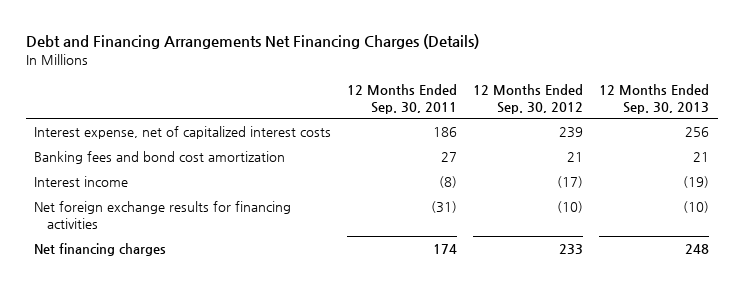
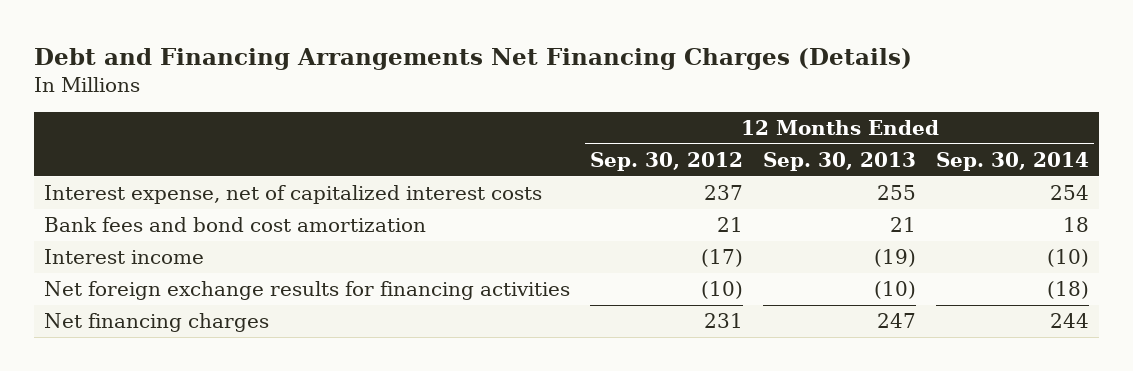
- | 12 Months Ended Sep. 30, 2011 | 12 Months Ended Sep. 30, 2012 | 12 Months Ended Sep. 30, 2013
+ | 12 Months Ended Sep. 30, 2012 | 12 Months Ended Sep. 30, 2013 | 12 Months Ended Sep. 30, 2014
- Interest expense, net of capitalized interest costs | 186 | 239 | 256
- Banking fees and bond cost amortization | 27 | 21 | 21
+ Interest expense, net of capitalized interest costs | 237 | 255 | 254
+ Bank fees and bond cost amortization | 21 | 21 | 18
- Net financing charges | 174 | 233 | 248
+ Net financing charges | 231 | 247 | 244

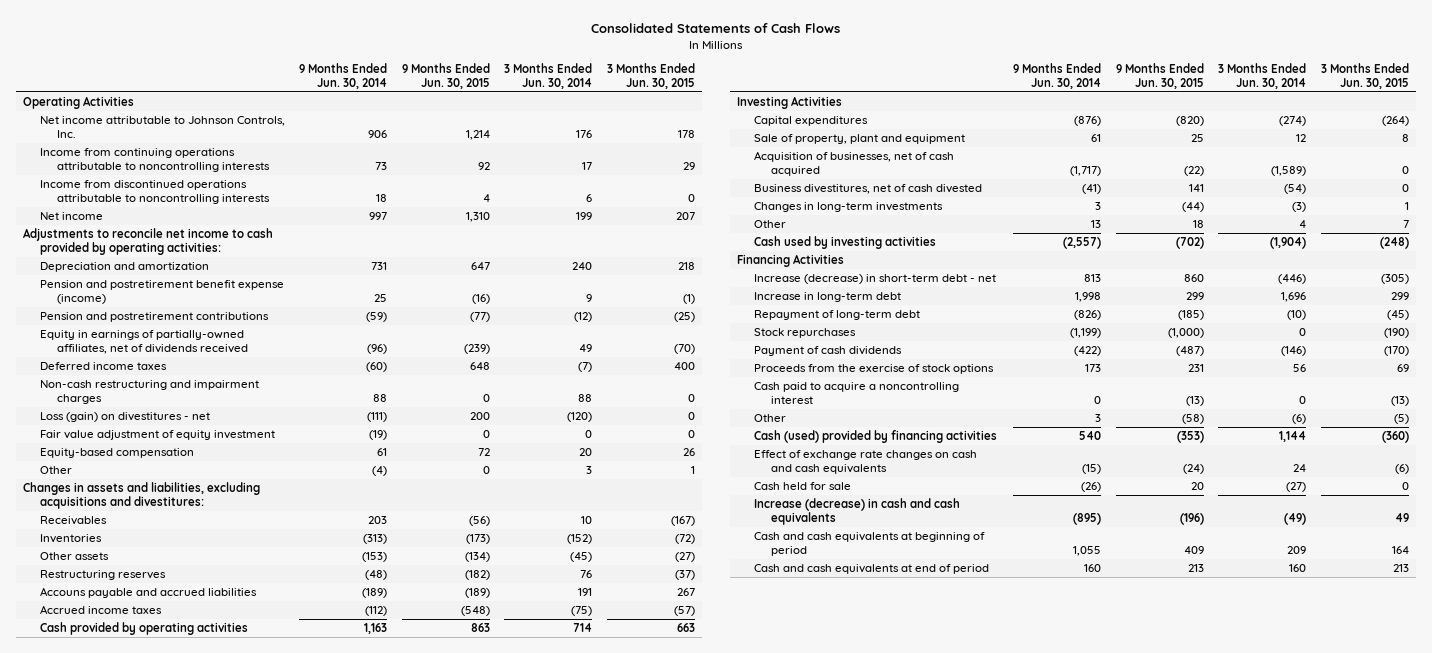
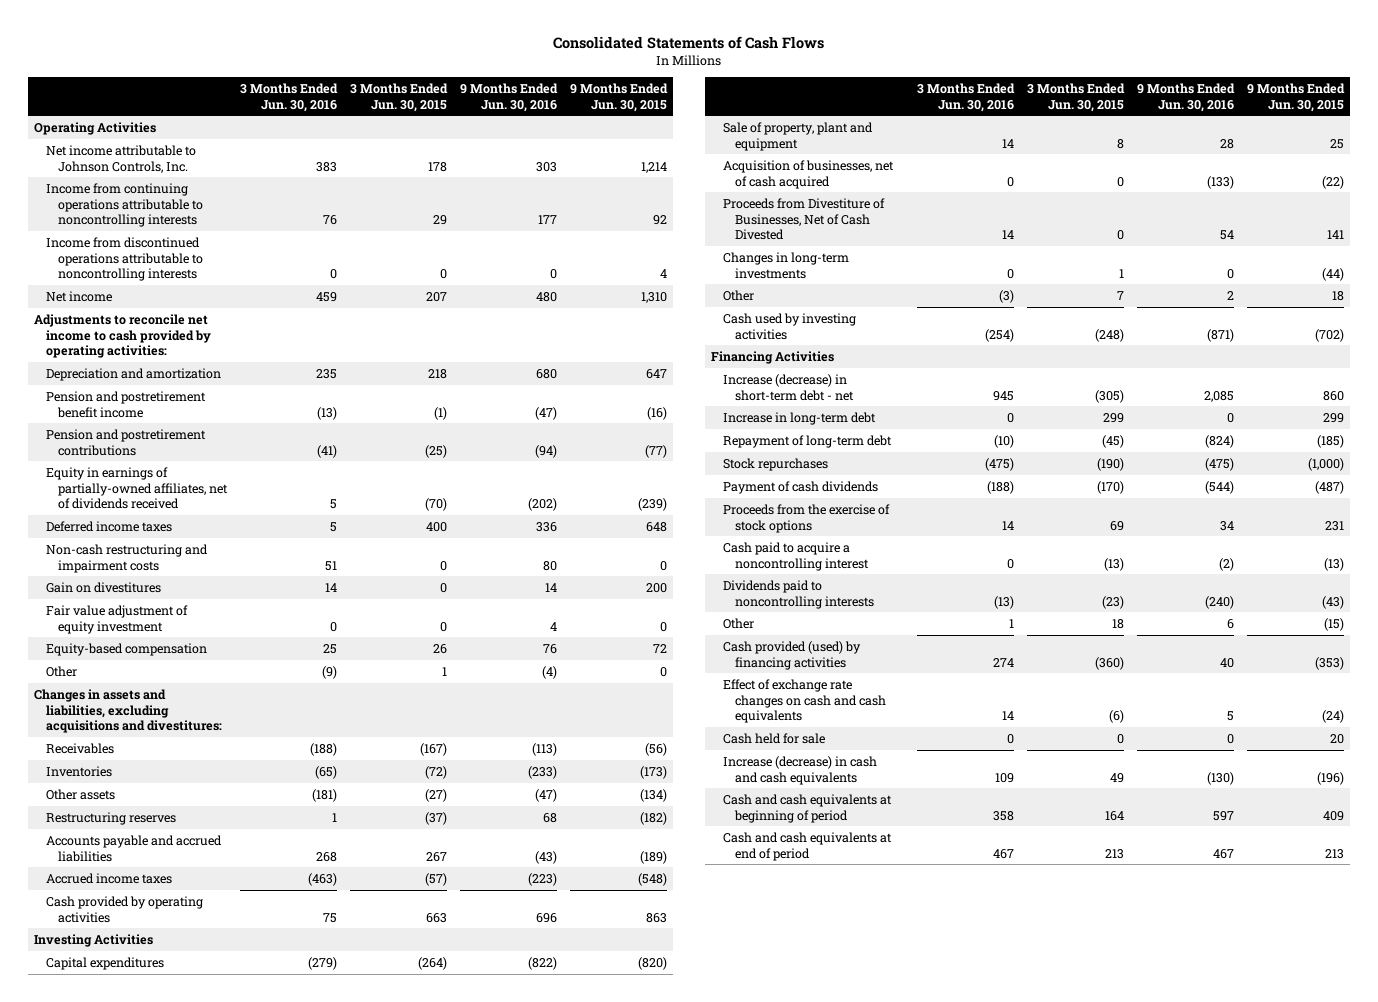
- | 9 Months Ended Jun. 30, 2014 | 9 Months Ended Jun. 30, 2015 | 3 Months Ended Jun. 30, 2014 | 3 Months Ended Jun. 30, 2015
+ | 3 Months Ended Jun. 30, 2016 | 3 Months Ended Jun. 30, 2015 | 9 Months Ended Jun. 30, 2016 | 9 Months Ended Jun. 30, 2015
- Pension and postretirement benefit expense (income) | 25 | (16) | 9 | (1)
+ Pension and postretirement benefit income | (13) | (1) | (47) | (16)
- Non-cash restructuring and impairment charges | 88 | 0 | 88 | 0
- Loss (gain) on divestitures - net | (111) | 200 | (120) | 0
+ Non-cash restructuring and impairment costs | 51 | 0 | 80 | 0
+ Gain on divestitures | 14 | 0 | 14 | 200
- Accouns payable and accrued liabilities | (189) | (189) | 191 | 267
+ Accounts payable and accrued liabilities | 268 | 267 | (43) | (189)
- Business divestitures, net of cash divested | (41) | 141 | (54) | 0
+ Proceeds from Divestiture of Businesses, Net of Cash Divested | 14 | 0 | 54 | 141
- Other | 3 | (58) | (6) | (5)
- Cash (used) provided by financing activities | 540 | (353) | 1,144 | (360)
+ Dividends paid to noncontrolling interests | (13) | (23) | (240) | (43)
+ Other | 1 | 18 | 6 | (15)
+ Cash provided (used) by financing activities | 274 | (360) | 40 | (353)

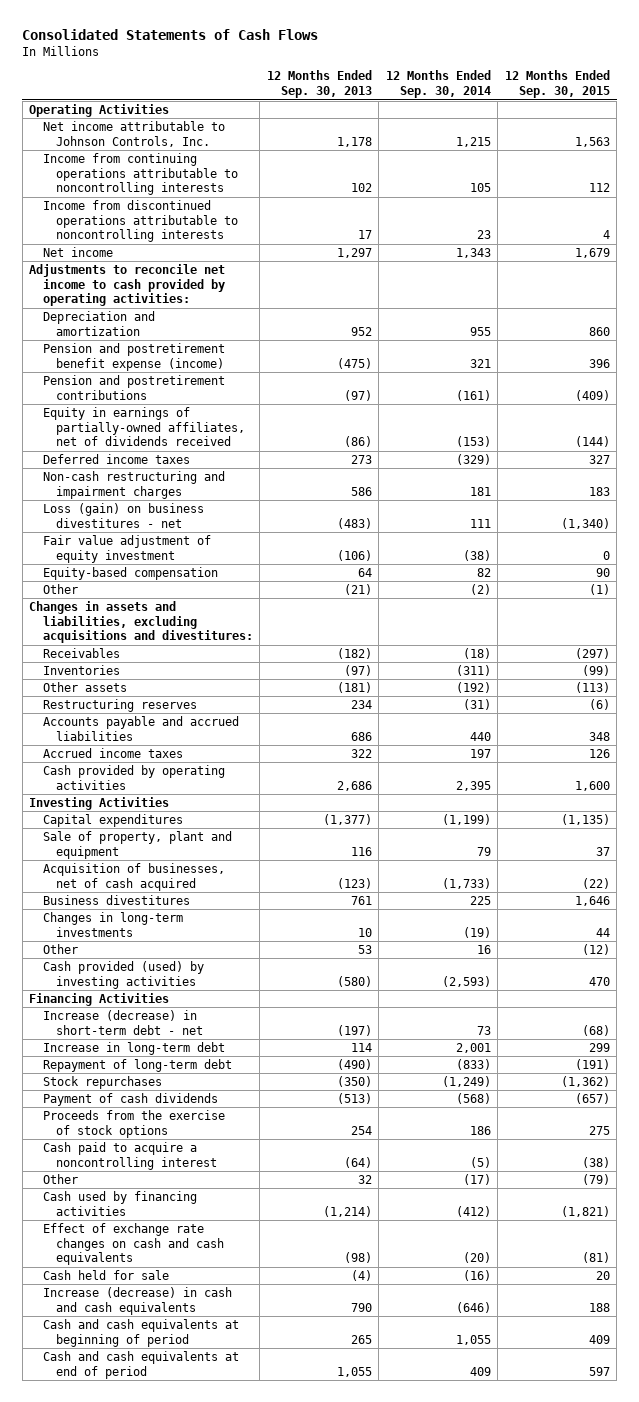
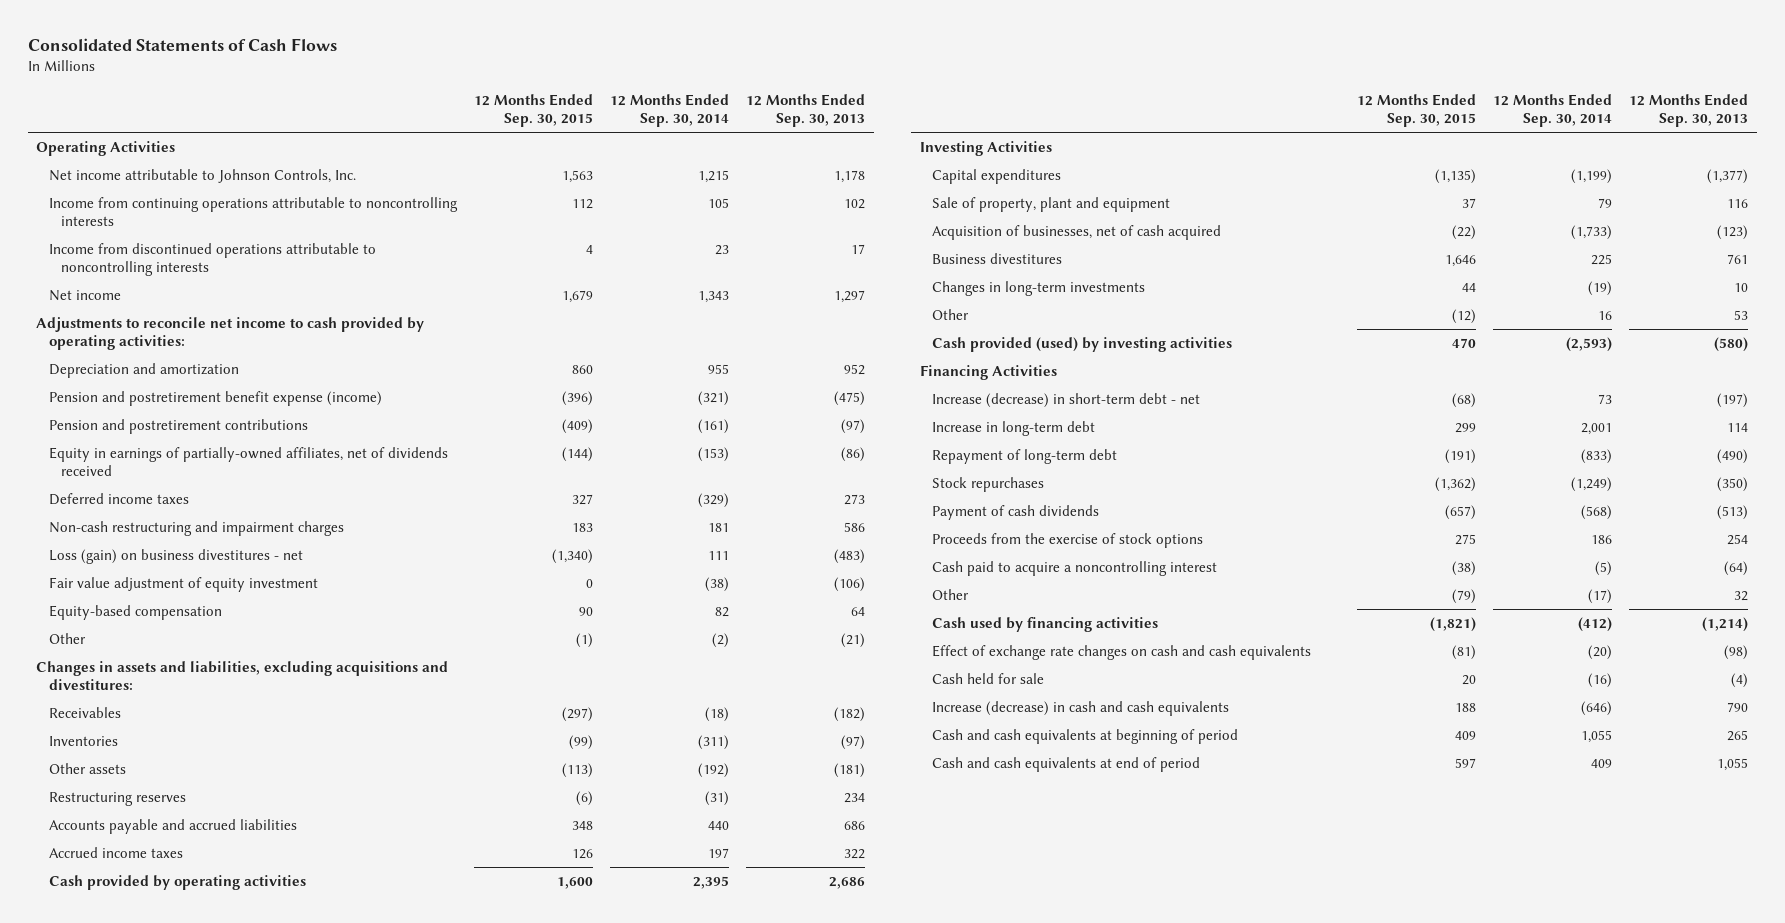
- | 12 Months Ended Sep. 30, 2013 | 12 Months Ended Sep. 30, 2014 | 12 Months Ended Sep. 30, 2015
+ | 12 Months Ended Sep. 30, 2015 | 12 Months Ended Sep. 30, 2014 | 12 Months Ended Sep. 30, 2013
- Pension and postretirement benefit expense (income) | (475) | 321 | 396
+ Pension and postretirement benefit expense (income) | (396) | (321) | (475)

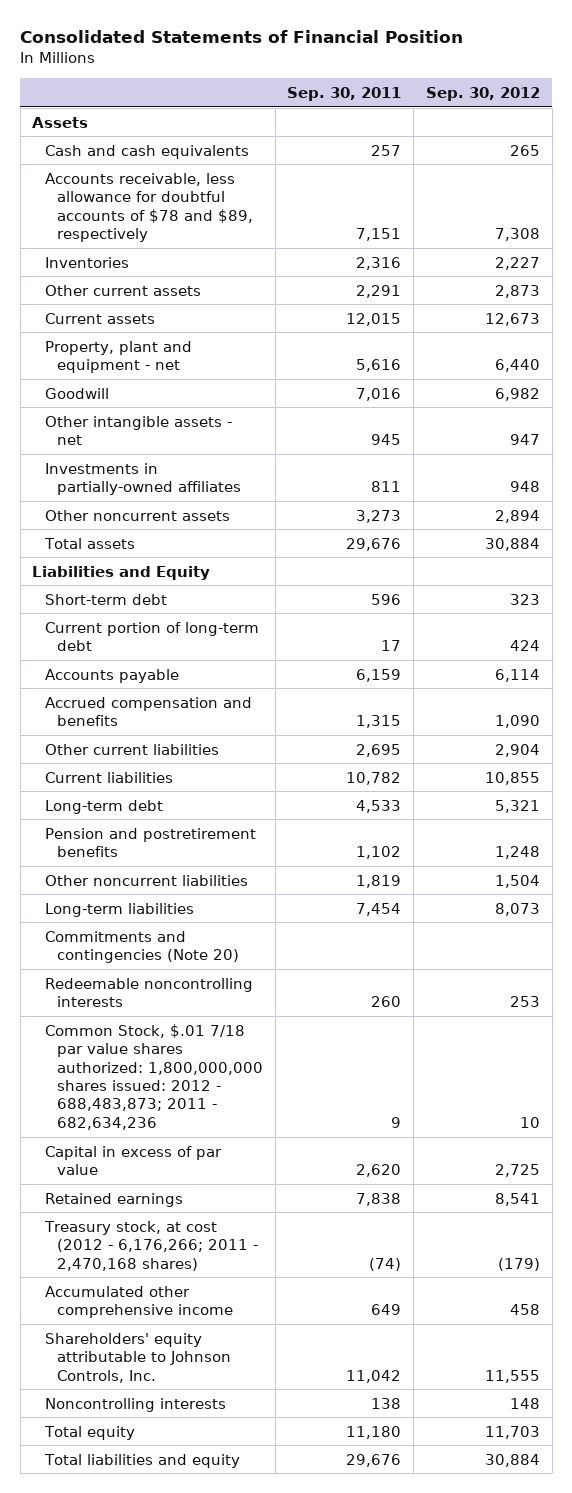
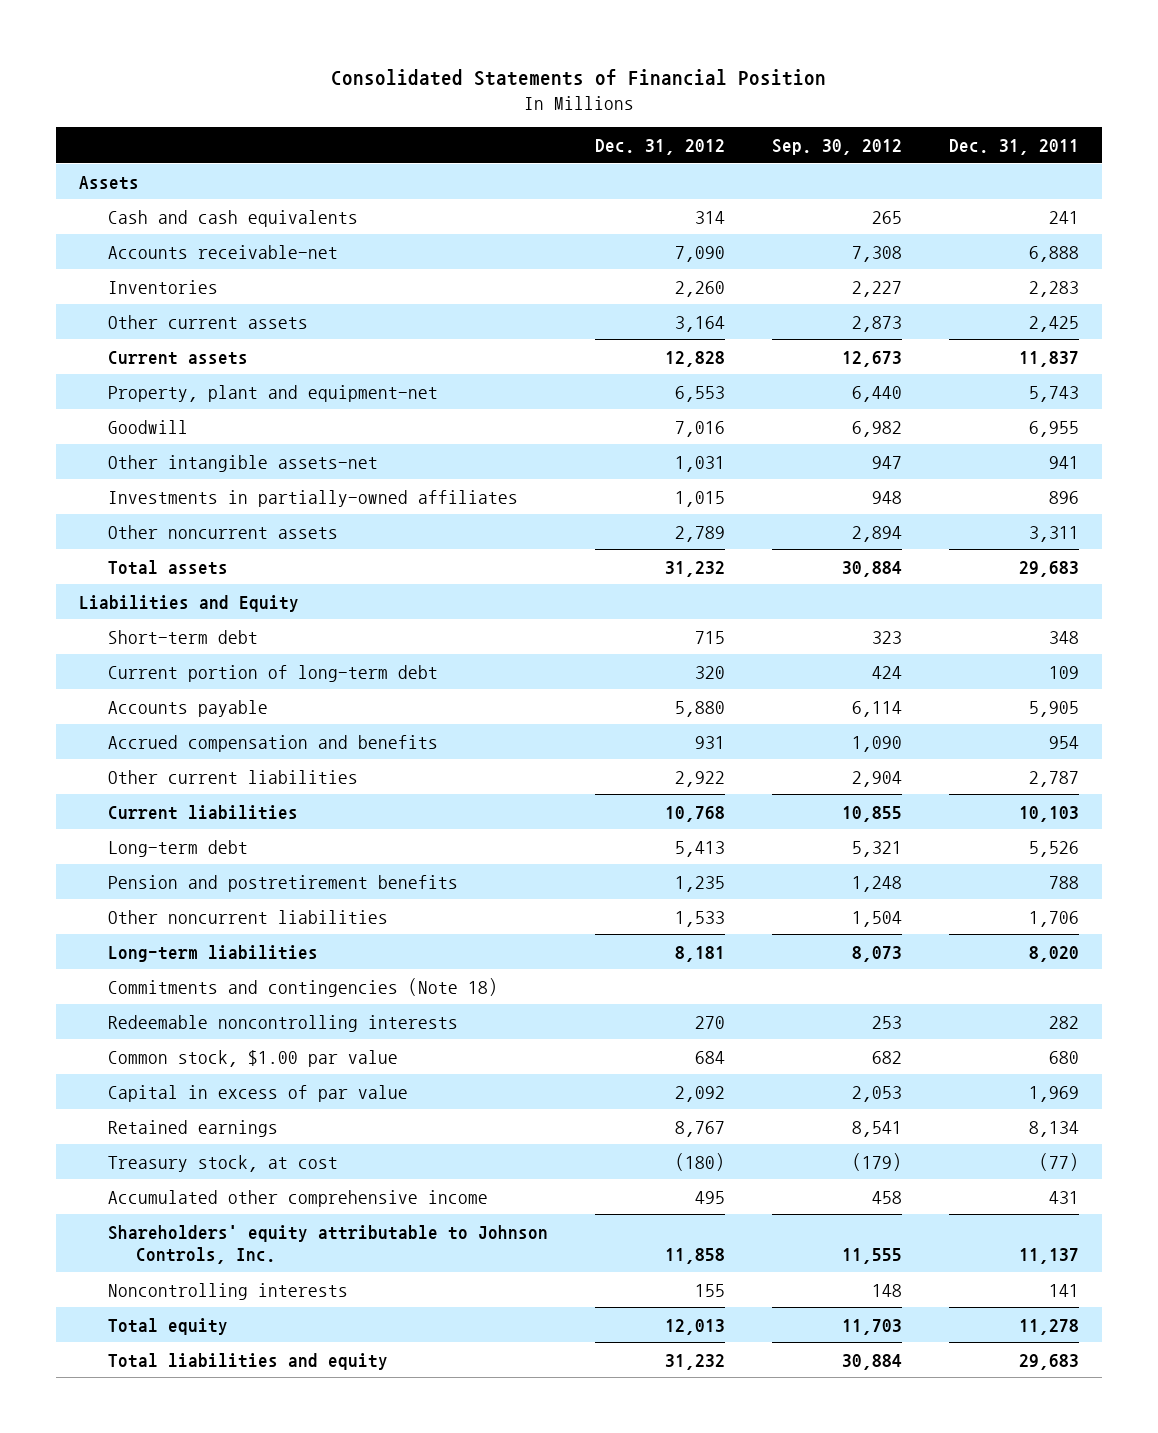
- | Sep. 30, 2011 | Sep. 30, 2012
+ | Dec. 31, 2012 | Sep. 30, 2012 | Dec. 31, 2011
- Accounts receivable, less allowance for doubtful accounts of $78 and $89, respectively | 7,151 | 7,308
+ Accounts receivable-net | 7,090 | 7,308 | 6,888
- Property, plant and equipment - net | 5,616 | 6,440
+ Property, plant and equipment-net | 6,553 | 6,440 | 5,743
- Other intangible assets - net | 945 | 947
+ Other intangible assets-net | 1,031 | 947 | 941
- Commitments and contingencies (Note 20)
+ Commitments and contingencies (Note 18)
- Common Stock, $.01 7/18 par value shares authorized: 1,800,000,000 shares issued: 2012 - 688,483,873; 2011 - 682,634,236 | 9 | 10
- Capital in excess of par value | 2,620 | 2,725
+ Common stock, $1.00 par value | 684 | 682 | 680
+ Capital in excess of par value | 2,092 | 2,053 | 1,969
- Treasury stock, at cost (2012 - 6,176,266; 2011 - 2,470,168 shares) | (74) | (179)
+ Treasury stock, at cost | (180) | (179) | (77)

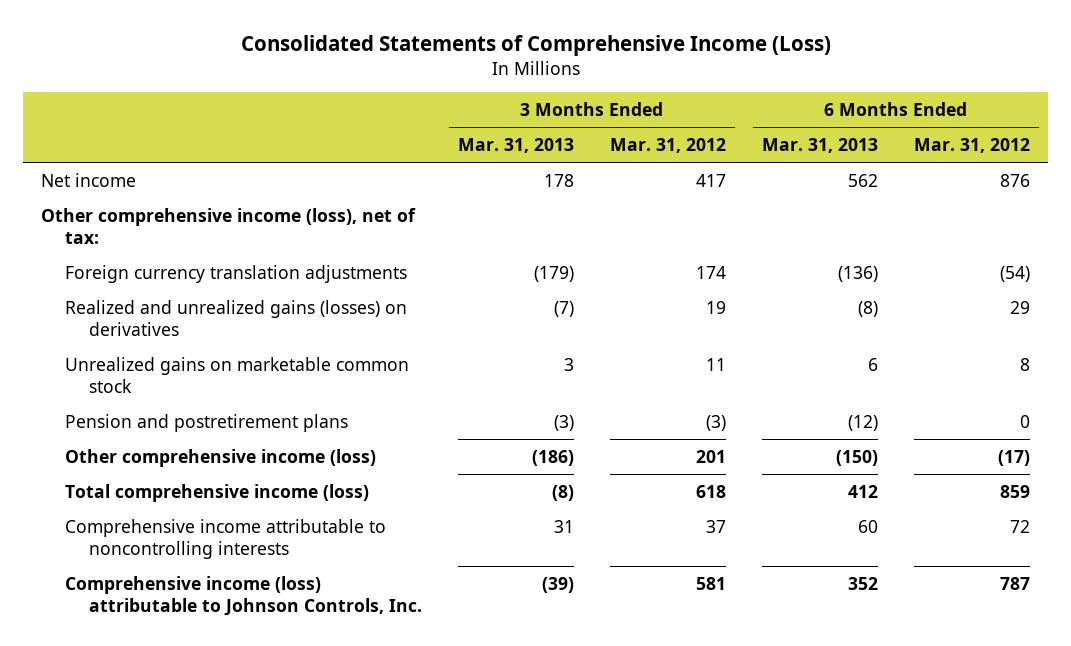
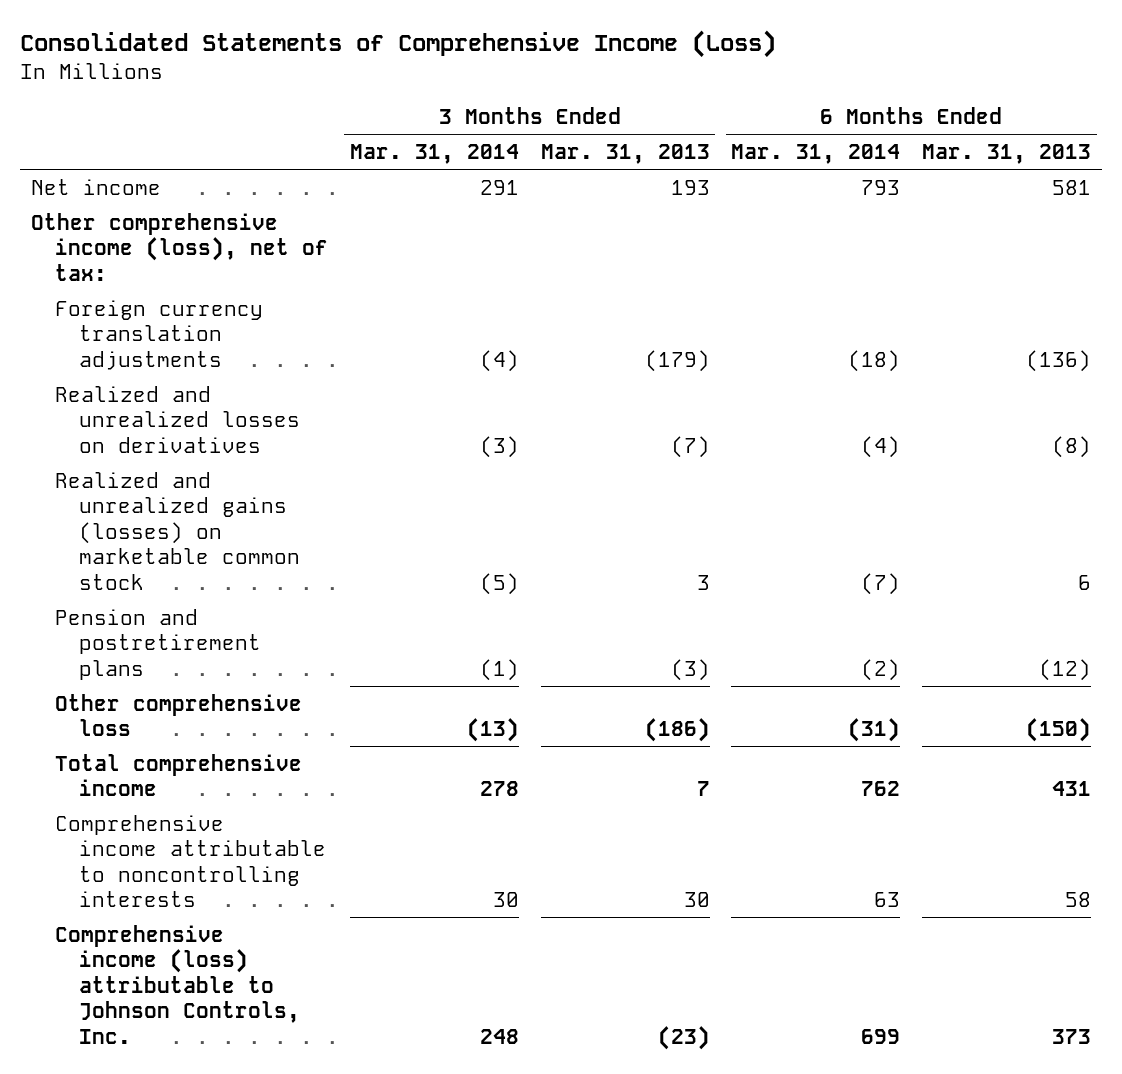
- | 3 Months Ended Mar. 31, 2013 | 3 Months Ended Mar. 31, 2012 | 6 Months Ended Mar. 31, 2013 | 6 Months Ended Mar. 31, 2012
+ | 3 Months Ended Mar. 31, 2014 | 3 Months Ended Mar. 31, 2013 | 6 Months Ended Mar. 31, 2014 | 6 Months Ended Mar. 31, 2013
- Net income | 178 | 417 | 562 | 876
+ Net income | 291 | 193 | 793 | 581
- Realized and unrealized gains (losses) on derivatives | (7) | 19 | (8) | 29
- Unrealized gains on marketable common stock | 3 | 11 | 6 | 8
+ Realized and unrealized losses on derivatives | (3) | (7) | (4) | (8)
+ Realized and unrealized gains (losses) on marketable common stock | (5) | 3 | (7) | 6
- Other comprehensive income (loss) | (186) | 201 | (150) | (17)
- Total comprehensive income (loss) | (8) | 618 | 412 | 859
- Comprehensive income attributable to noncontrolling interests | 31 | 37 | 60 | 72
- Comprehensive income (loss) attributable to Johnson Controls, Inc. | (39) | 581 | 352 | 787
+ Other comprehensive loss | (13) | (186) | (31) | (150)
+ Total comprehensive income | 278 | 7 | 762 | 431
+ Comprehensive income attributable to noncontrolling interests | 30 | 30 | 63 | 58
+ Comprehensive income (loss) attributable to Johnson Controls, Inc. | 248 | (23) | 699 | 373

